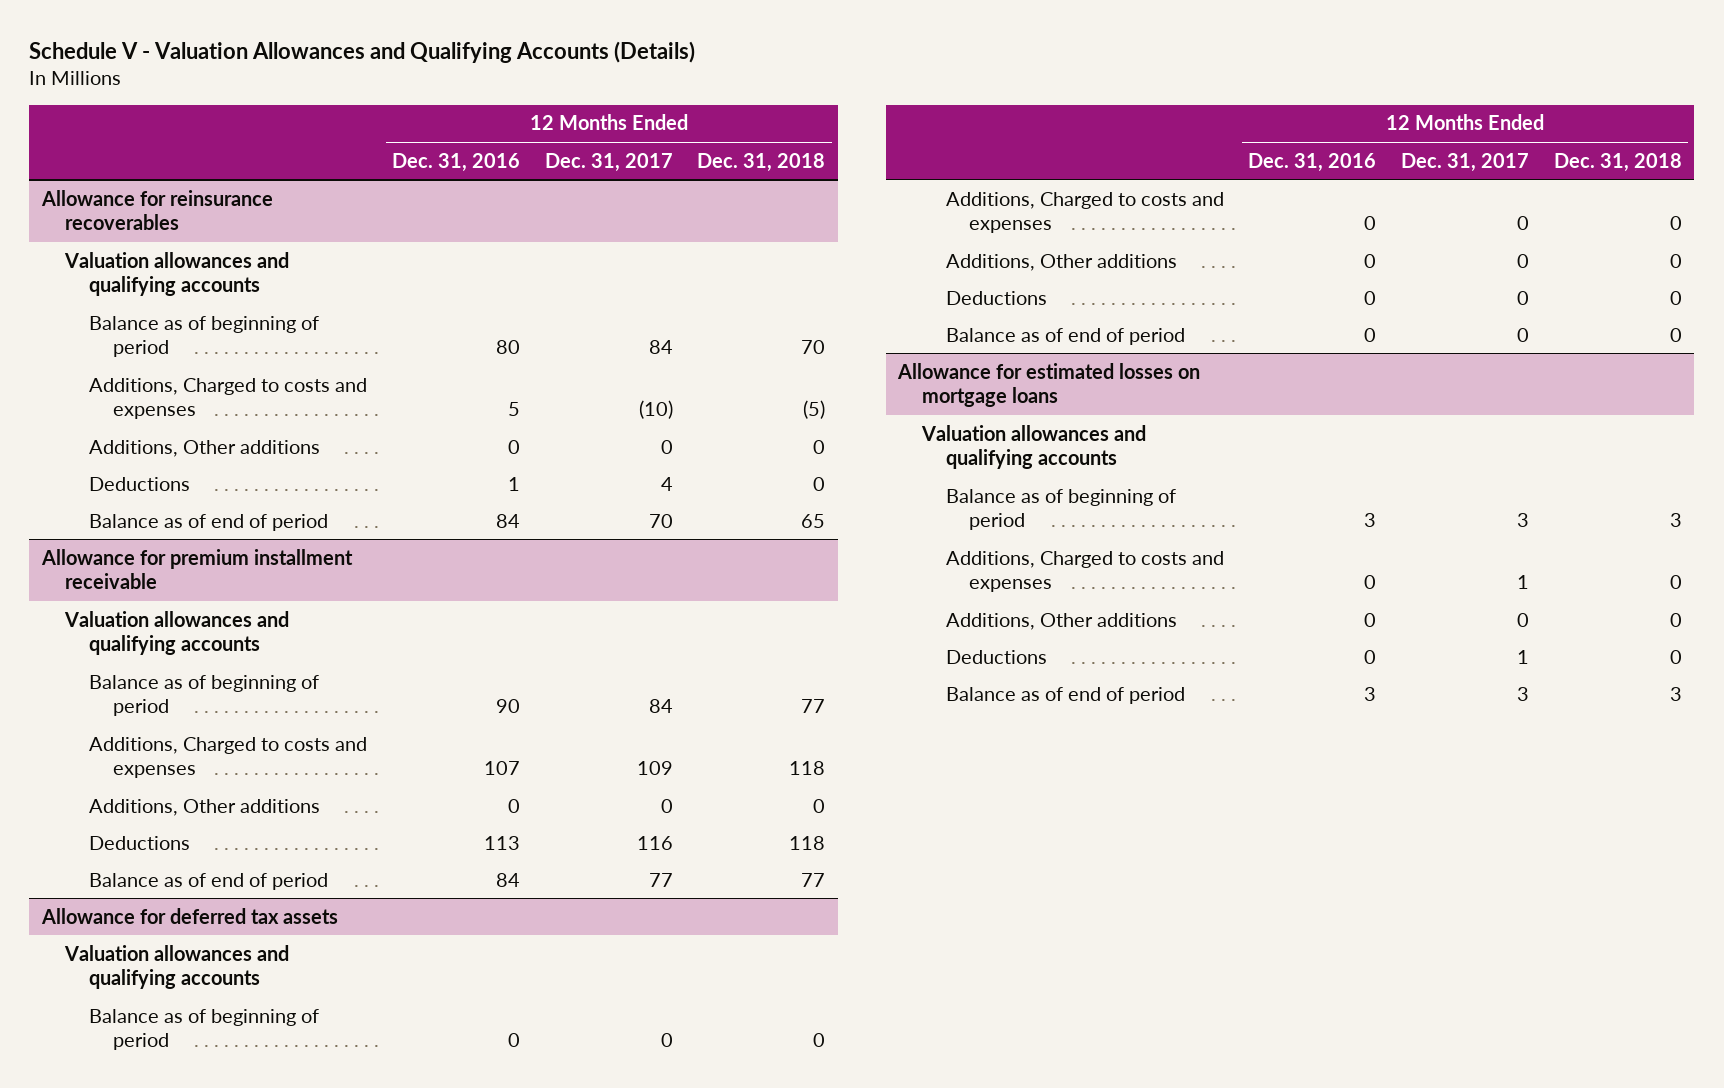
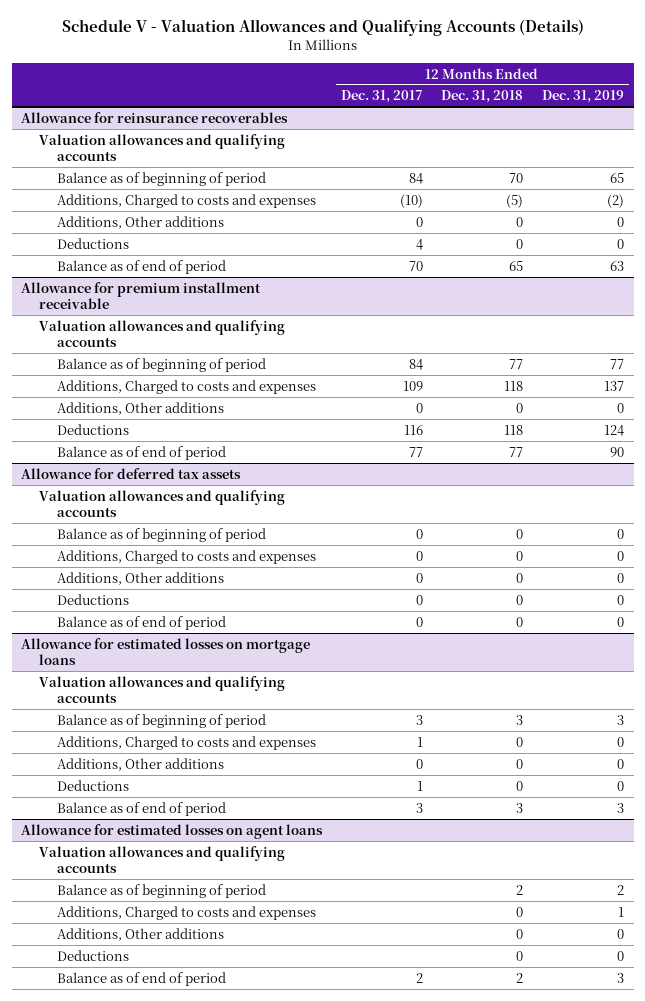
- | 12 Months Ended Dec. 31, 2016 | 12 Months Ended Dec. 31, 2017 | 12 Months Ended Dec. 31, 2018
+ | 12 Months Ended Dec. 31, 2017 | 12 Months Ended Dec. 31, 2018 | 12 Months Ended Dec. 31, 2019
+ Allowance for estimated losses on agent loans
+ Valuation allowances and qualifying accounts
+ Balance as of beginning of period | | 2 | 2
+ Additions, Charged to costs and expenses | | 0 | 1
+ Additions, Other additions | | 0 | 0
+ Deductions | | 0 | 0
+ Balance as of end of period | 2 | 2 | 3

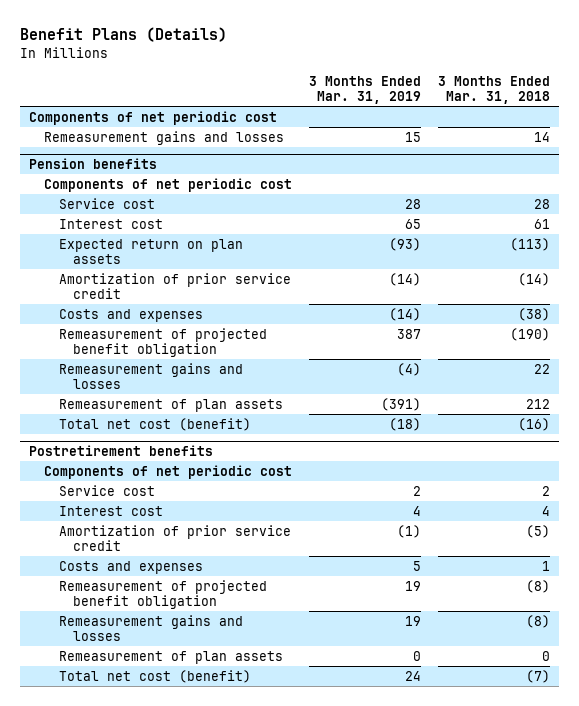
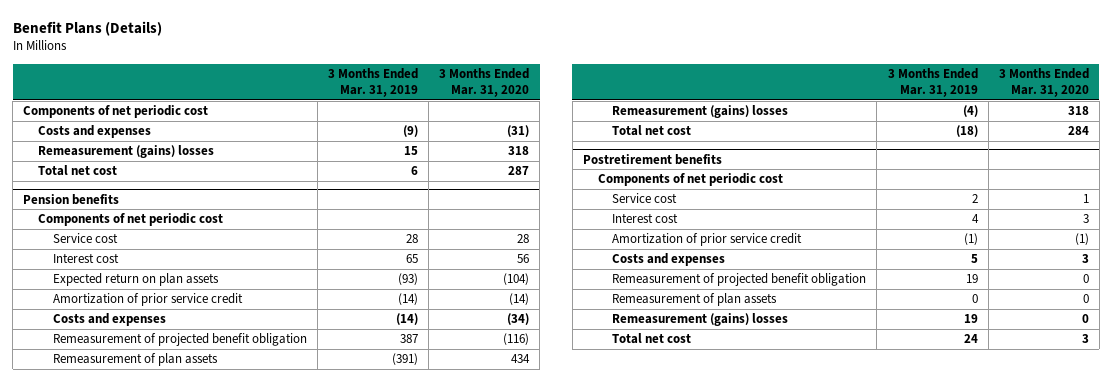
- | 3 Months Ended Mar. 31, 2019 | 3 Months Ended Mar. 31, 2018
+ | 3 Months Ended Mar. 31, 2019 | 3 Months Ended Mar. 31, 2020
- Remeasurement gains and losses | 15 | 14
+ Costs and expenses | (9) | (31)
+ Remeasurement (gains) losses | 15 | 318
+ Total net cost | 6 | 287
@ Pension benefits
- Remeasurement gains and losses | (4) | 22
- Total net cost (benefit) | (18) | (16)
+ Remeasurement (gains) losses | (4) | 318
+ Total net cost | (18) | 284
@ Postretirement benefits
- Remeasurement gains and losses | 19 | (8)
- Total net cost (benefit) | 24 | (7)
+ Remeasurement (gains) losses | 19 | 0
+ Total net cost | 24 | 3

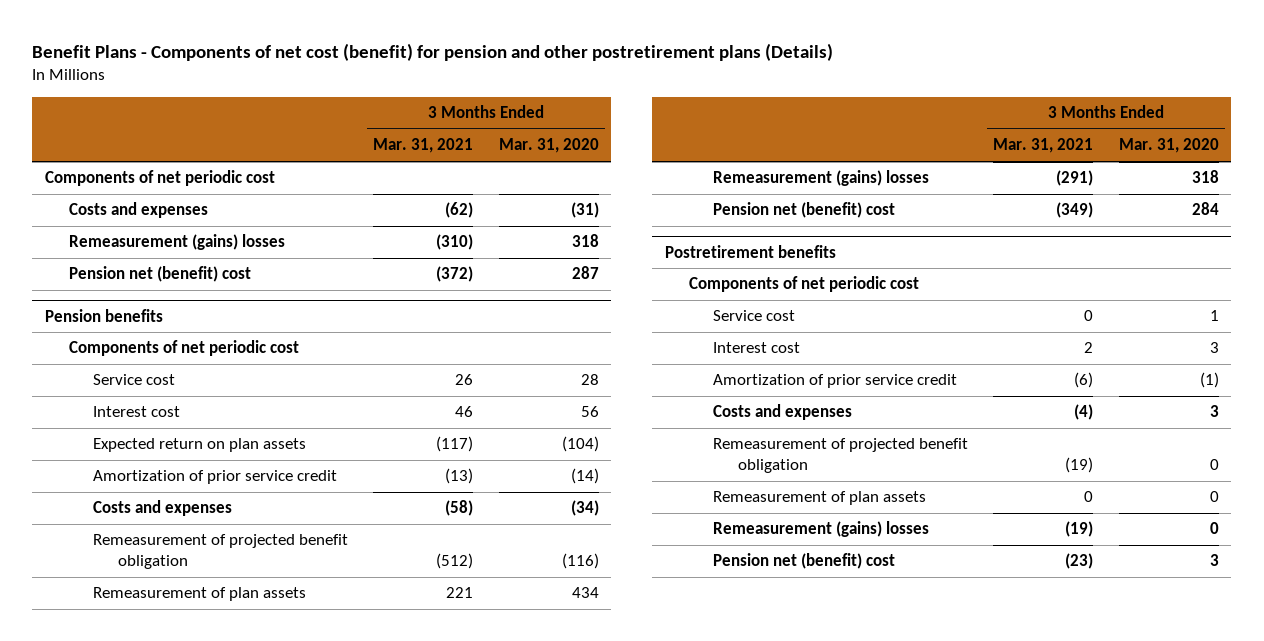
- Benefit Plans (Details)
+ Benefit Plans - Components of net cost (benefit) for pension and other postretirement plans (Details)
- | 3 Months Ended Mar. 31, 2019 | 3 Months Ended Mar. 31, 2020
+ | 3 Months Ended Mar. 31, 2021 | 3 Months Ended Mar. 31, 2020
- Total net cost | 6 | 287
+ Pension net (benefit) cost | (372) | 287
@ Pension benefits
- Total net cost | (18) | 284
+ Pension net (benefit) cost | (349) | 284
@ Postretirement benefits
- Total net cost | 24 | 3
+ Pension net (benefit) cost | (23) | 3

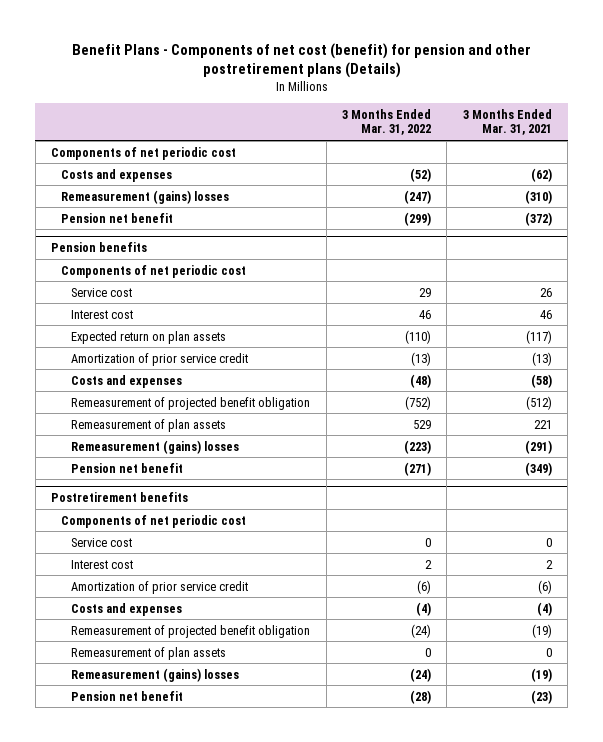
- | 3 Months Ended Mar. 31, 2021 | 3 Months Ended Mar. 31, 2020
+ | 3 Months Ended Mar. 31, 2022 | 3 Months Ended Mar. 31, 2021
- Pension net (benefit) cost | (372) | 287
+ Pension net benefit | (299) | (372)
@ Pension benefits
- Pension net (benefit) cost | (349) | 284
+ Pension net benefit | (271) | (349)
@ Postretirement benefits
- Pension net (benefit) cost | (23) | 3
+ Pension net benefit | (28) | (23)

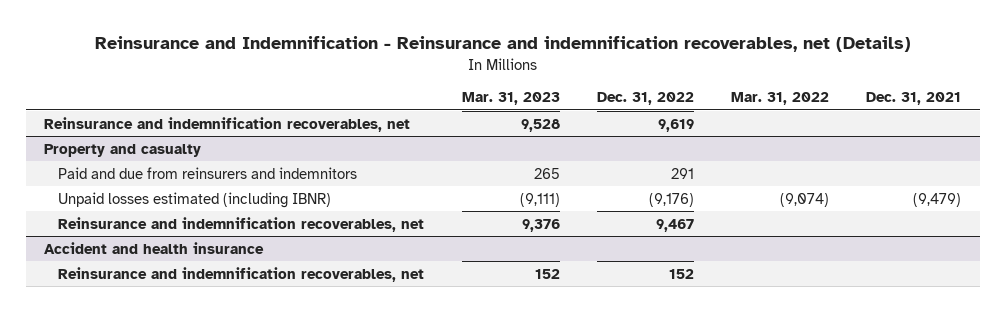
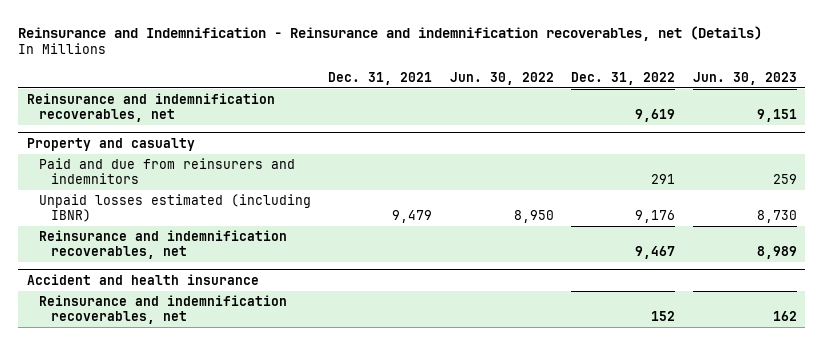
- | Mar. 31, 2023 | Dec. 31, 2022 | Mar. 31, 2022 | Dec. 31, 2021
+ | Dec. 31, 2021 | Jun. 30, 2022 | Dec. 31, 2022 | Jun. 30, 2023
@ Property and casualty
- Unpaid losses estimated (including IBNR) | (9,111) | (9,176) | (9,074) | (9,479)
+ Unpaid losses estimated (including IBNR) | 9,479 | 8,950 | 9,176 | 8,730

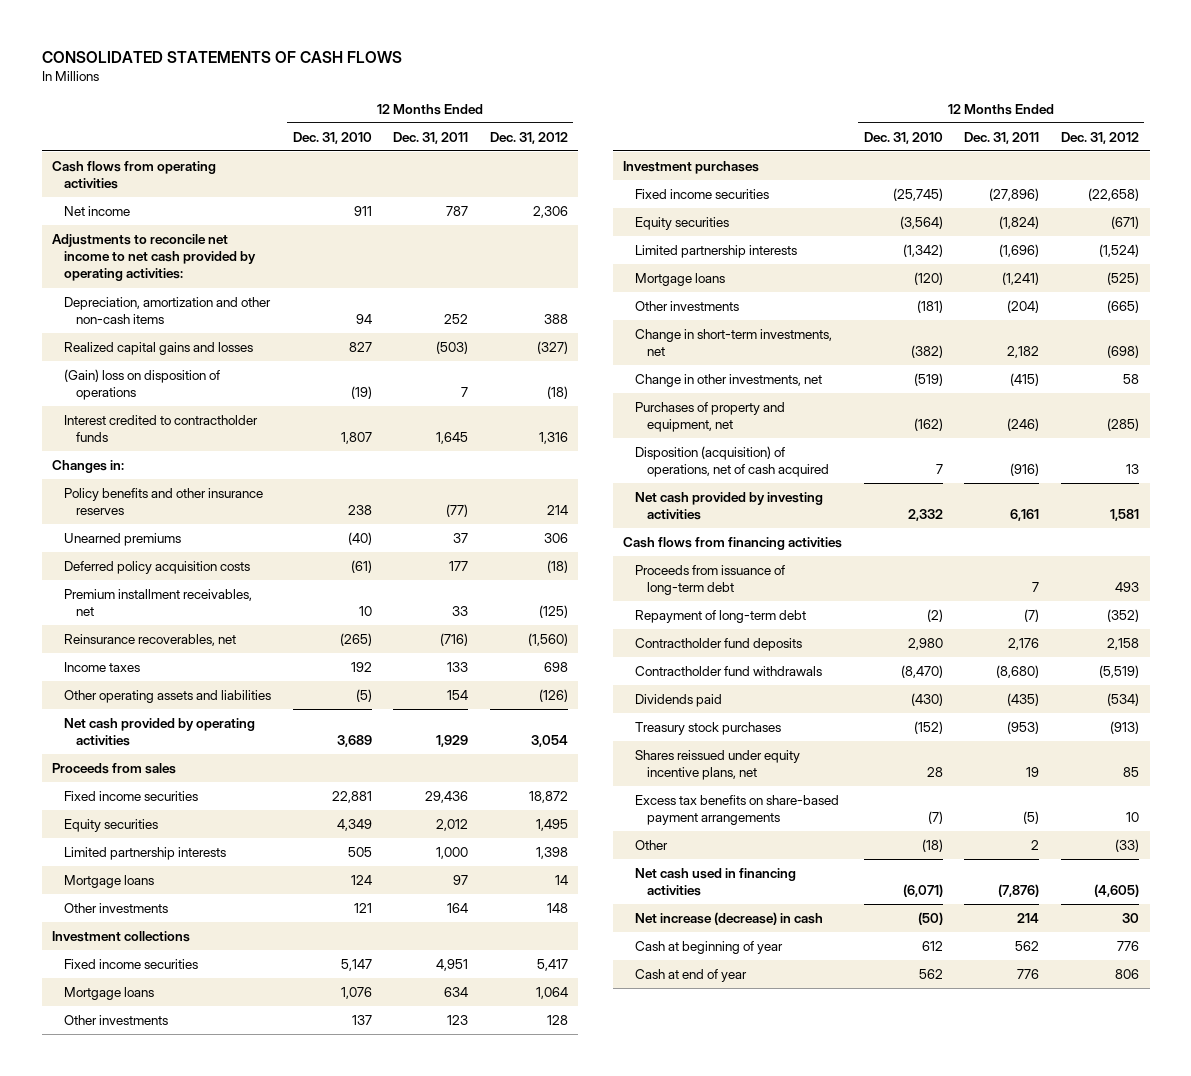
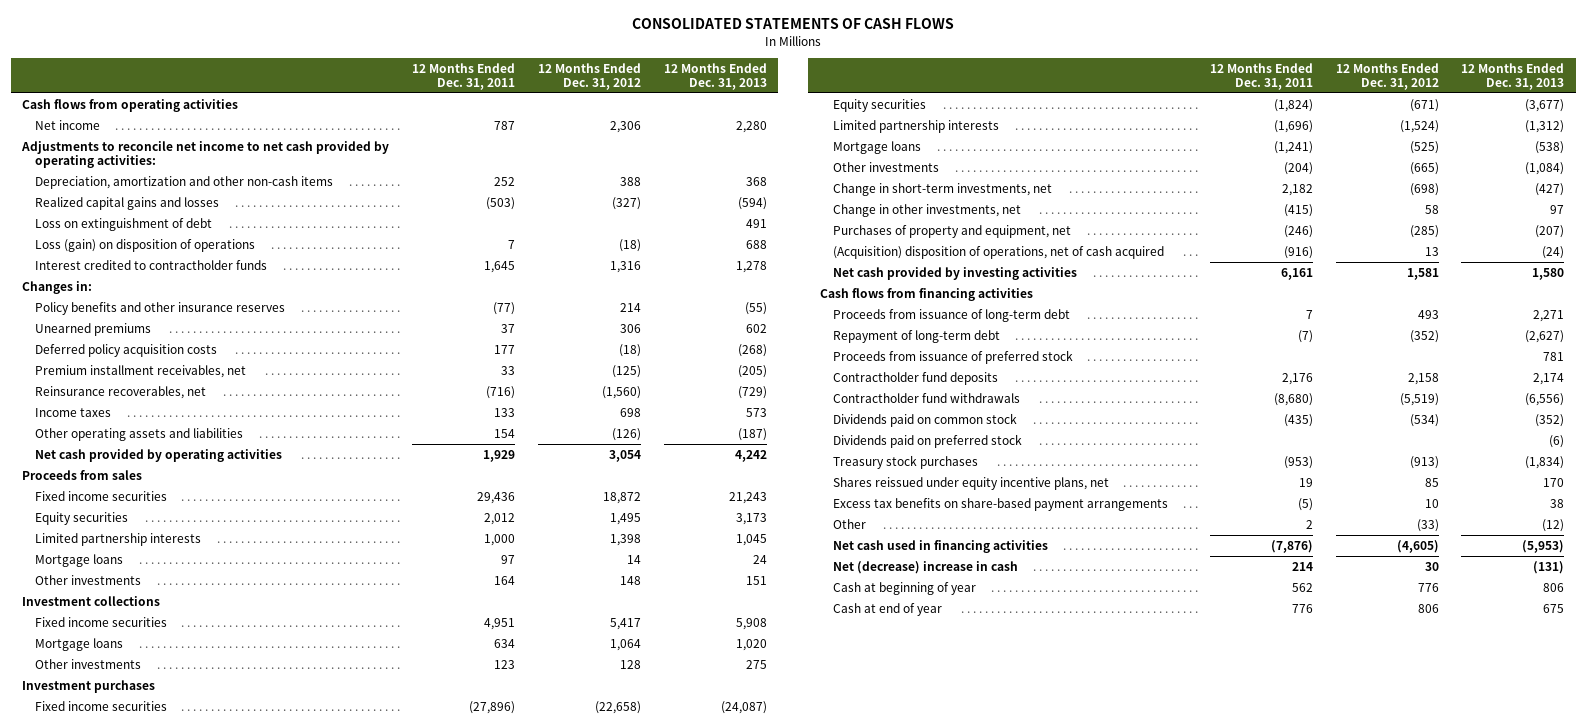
- | 12 Months Ended Dec. 31, 2010 | 12 Months Ended Dec. 31, 2011 | 12 Months Ended Dec. 31, 2012
+ | 12 Months Ended Dec. 31, 2011 | 12 Months Ended Dec. 31, 2012 | 12 Months Ended Dec. 31, 2013
- (Gain) loss on disposition of operations | (19) | 7 | (18)
+ Loss on extinguishment of debt | | | 491
+ Loss (gain) on disposition of operations | 7 | (18) | 688
- Disposition (acquisition) of operations, net of cash acquired | 7 | (916) | 13
+ (Acquisition) disposition of operations, net of cash acquired | (916) | 13 | (24)
+ Proceeds from issuance of preferred stock | | | 781
- Dividends paid | (430) | (435) | (534)
+ Dividends paid on common stock | (435) | (534) | (352)
+ Dividends paid on preferred stock | | | (6)
- Net increase (decrease) in cash | (50) | 214 | 30
+ Net (decrease) increase in cash | 214 | 30 | (131)

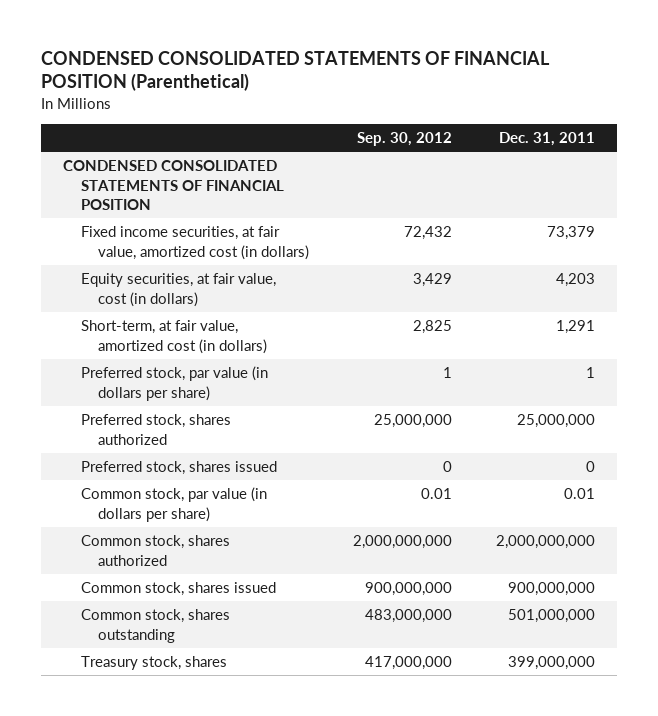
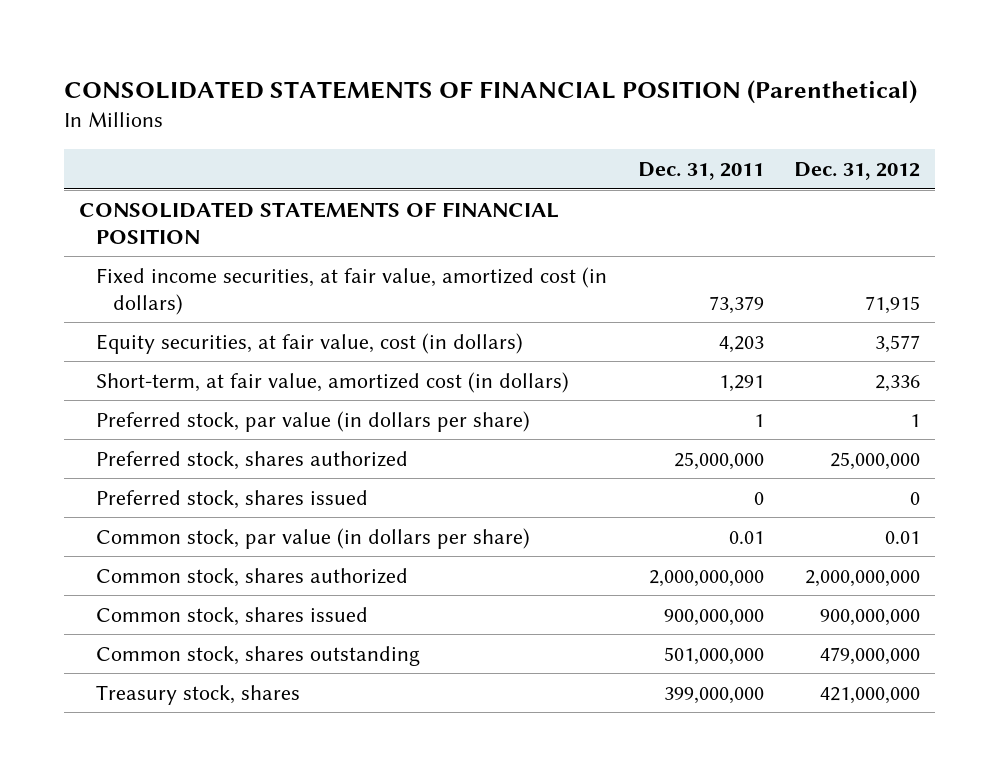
- CONDENSED CONSOLIDATED STATEMENTS OF FINANCIAL POSITION (Parenthetical)
+ CONSOLIDATED STATEMENTS OF FINANCIAL POSITION (Parenthetical)
- | Sep. 30, 2012 | Dec. 31, 2011
+ | Dec. 31, 2011 | Dec. 31, 2012
- CONDENSED CONSOLIDATED STATEMENTS OF FINANCIAL POSITION
+ CONSOLIDATED STATEMENTS OF FINANCIAL POSITION

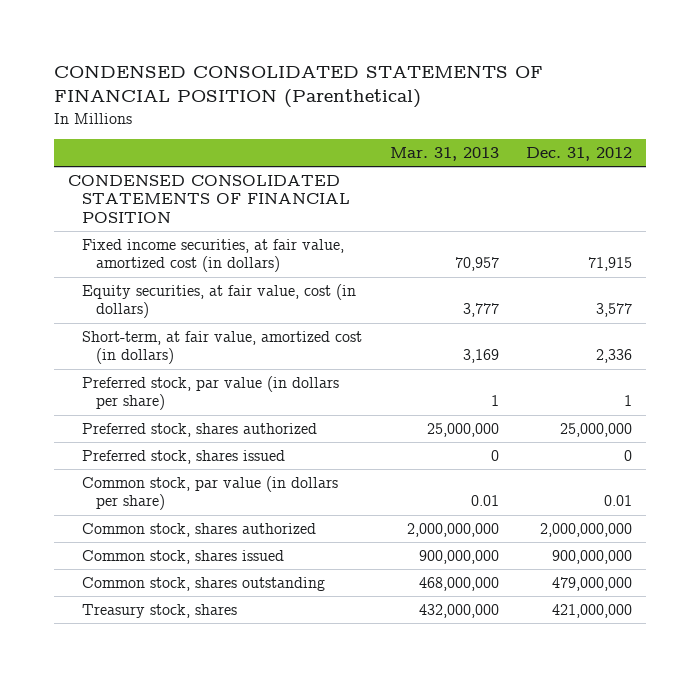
- CONSOLIDATED STATEMENTS OF FINANCIAL POSITION (Parenthetical)
+ CONDENSED CONSOLIDATED STATEMENTS OF FINANCIAL POSITION (Parenthetical)
- | Dec. 31, 2011 | Dec. 31, 2012
+ | Mar. 31, 2013 | Dec. 31, 2012
- CONSOLIDATED STATEMENTS OF FINANCIAL POSITION
+ CONDENSED CONSOLIDATED STATEMENTS OF FINANCIAL POSITION

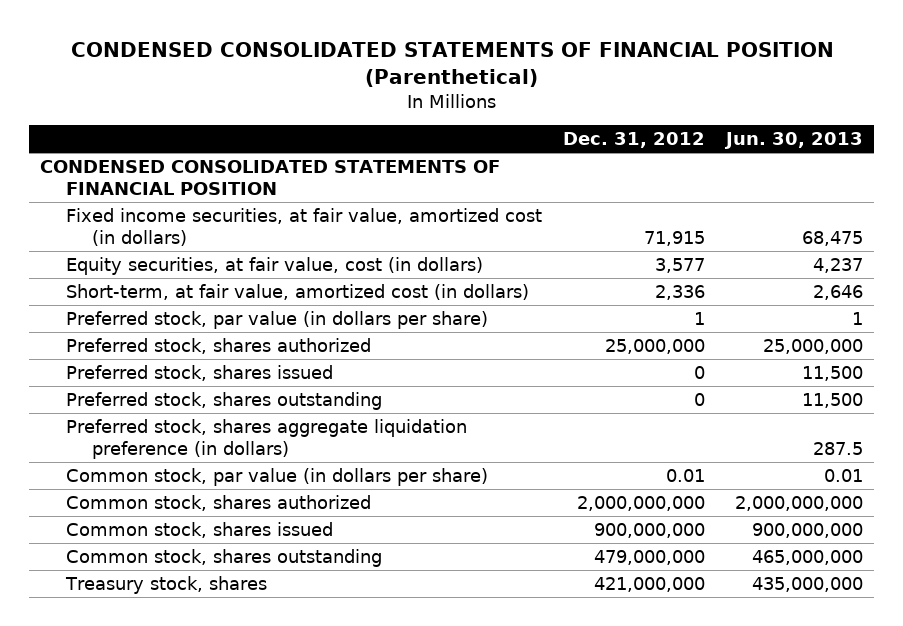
- | Mar. 31, 2013 | Dec. 31, 2012
+ | Dec. 31, 2012 | Jun. 30, 2013
+ Preferred stock, shares outstanding | 0 | 11,500
+ Preferred stock, shares aggregate liquidation preference (in dollars) | | 287.5

